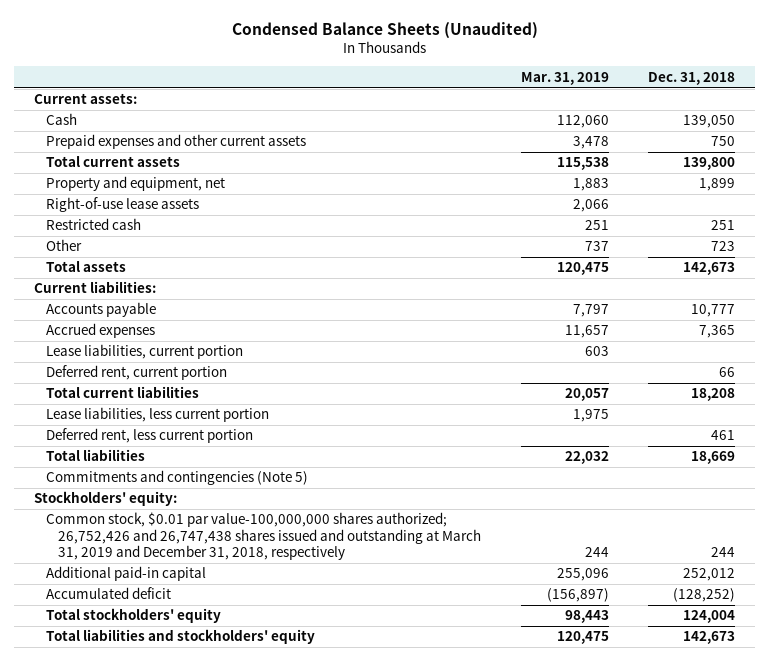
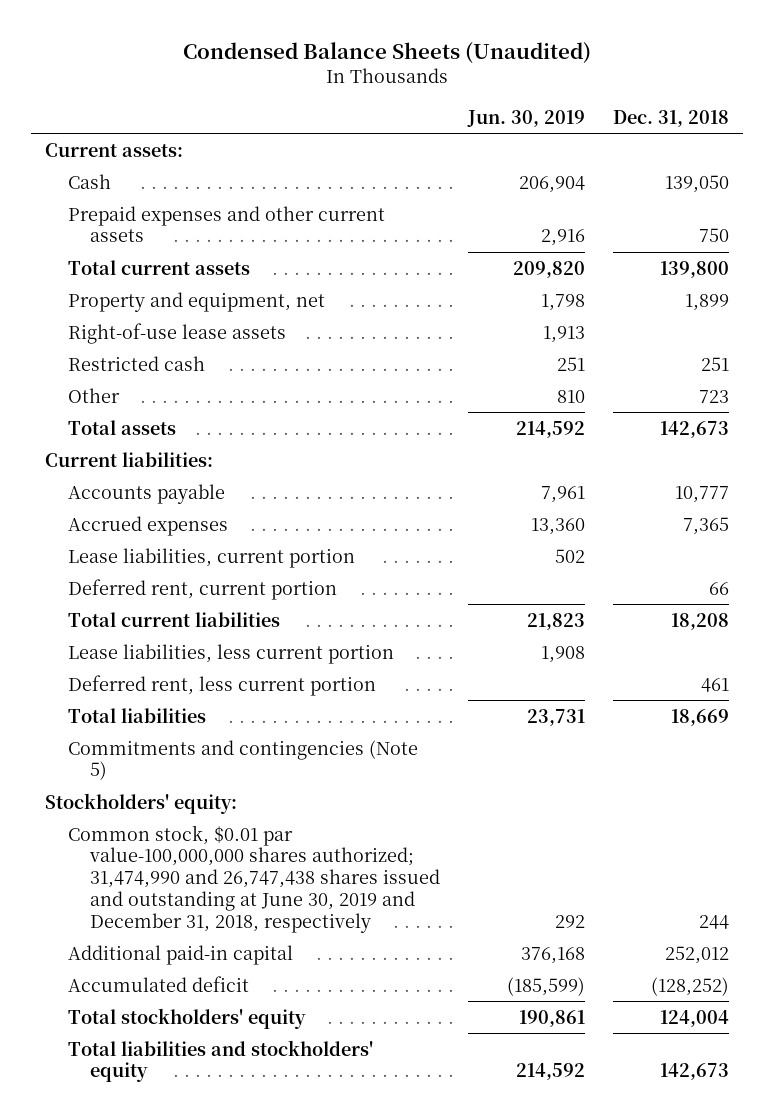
- | Mar. 31, 2019 | Dec. 31, 2018
+ | Jun. 30, 2019 | Dec. 31, 2018
- Common stock, $0.01 par value-100,000,000 shares authorized; 26,752,426 and 26,747,438 shares issued and outstanding at March 31, 2019 and December 31, 2018, respectively | 244 | 244
+ Common stock, $0.01 par value-100,000,000 shares authorized; 31,474,990 and 26,747,438 shares issued and outstanding at June 30, 2019 and December 31, 2018, respectively | 292 | 244

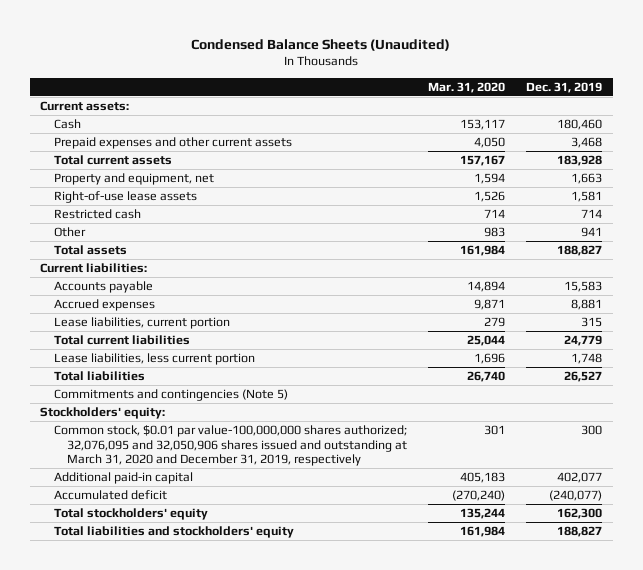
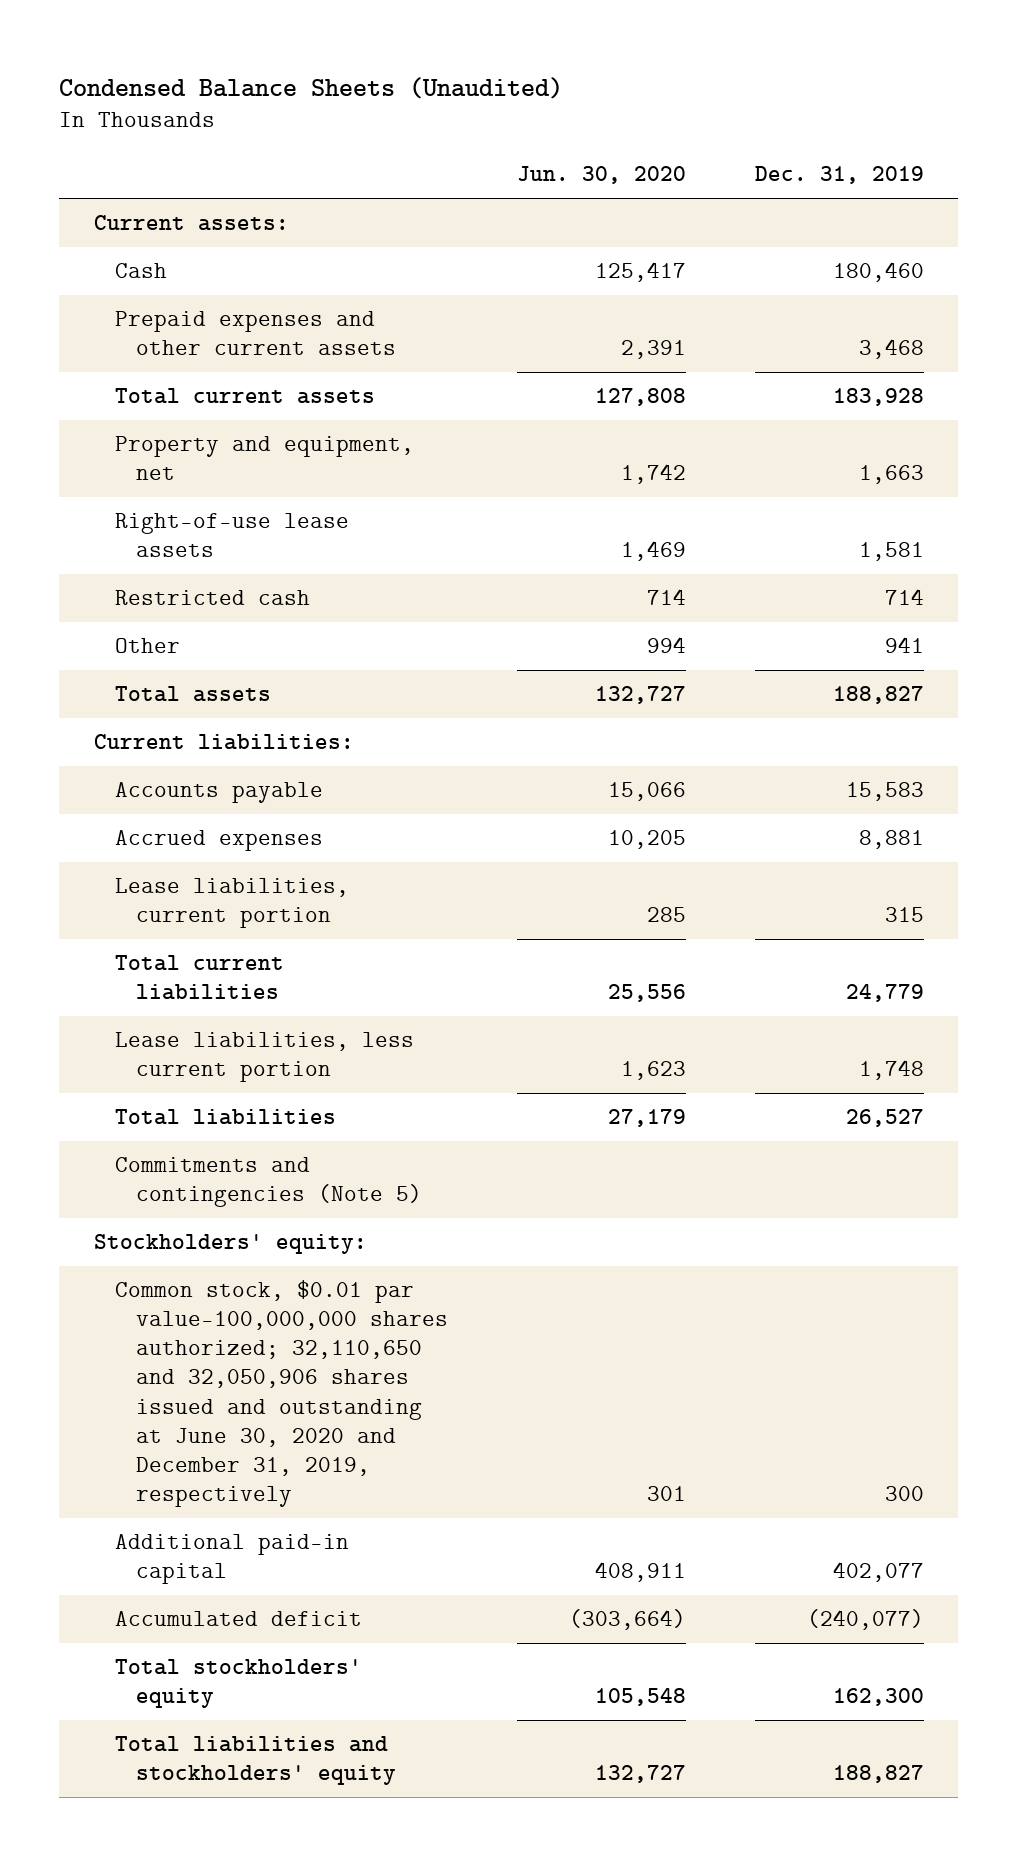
- | Mar. 31, 2020 | Dec. 31, 2019
+ | Jun. 30, 2020 | Dec. 31, 2019
- Common stock, $0.01 par value-100,000,000 shares authorized; 32,076,095 and 32,050,906 shares issued and outstanding at March 31, 2020 and December 31, 2019, respectively | 301 | 300
+ Common stock, $0.01 par value-100,000,000 shares authorized; 32,110,650 and 32,050,906 shares issued and outstanding at June 30, 2020 and December 31, 2019, respectively | 301 | 300

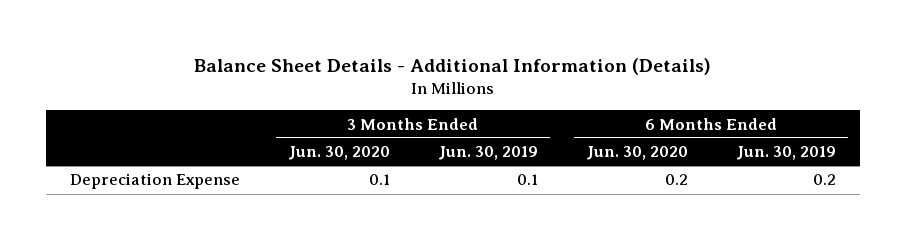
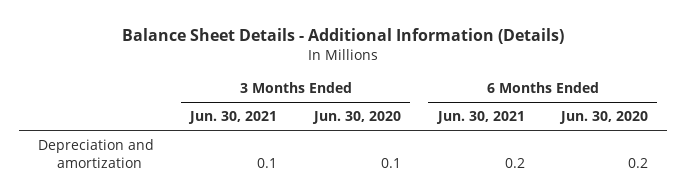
- | 3 Months Ended Jun. 30, 2020 | 3 Months Ended Jun. 30, 2019 | 6 Months Ended Jun. 30, 2020 | 6 Months Ended Jun. 30, 2019
+ | 3 Months Ended Jun. 30, 2021 | 3 Months Ended Jun. 30, 2020 | 6 Months Ended Jun. 30, 2021 | 6 Months Ended Jun. 30, 2020
- Depreciation Expense | 0.1 | 0.1 | 0.2 | 0.2
+ Depreciation and amortization | 0.1 | 0.1 | 0.2 | 0.2

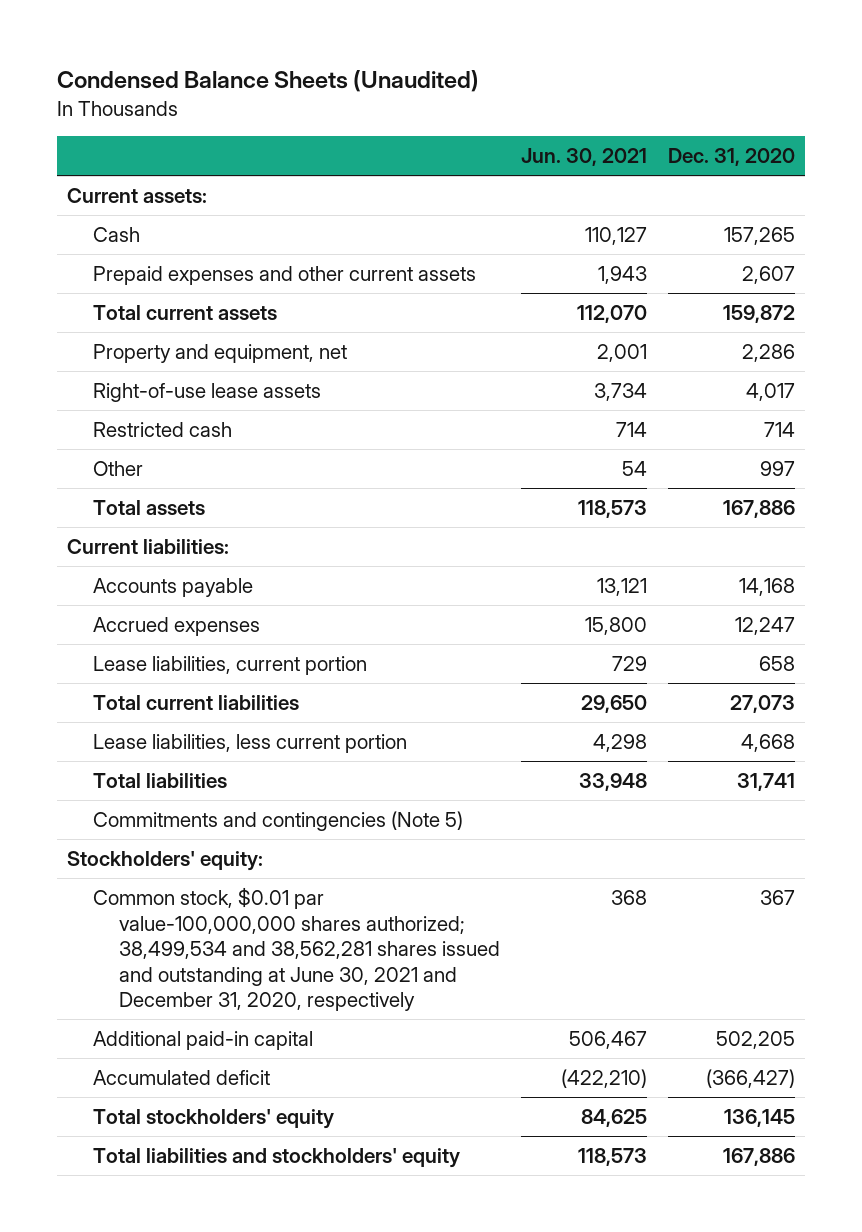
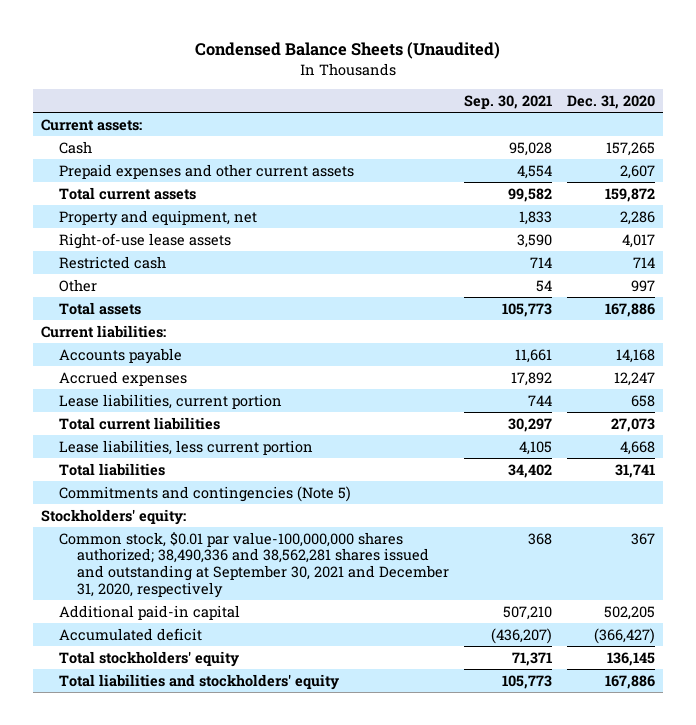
- | Jun. 30, 2021 | Dec. 31, 2020
+ | Sep. 30, 2021 | Dec. 31, 2020
- Common stock, $0.01 par value-100,000,000 shares authorized; 38,499,534 and 38,562,281 shares issued and outstanding at June 30, 2021 and December 31, 2020, respectively | 368 | 367
+ Common stock, $0.01 par value-100,000,000 shares authorized; 38,490,336 and 38,562,281 shares issued and outstanding at September 30, 2021 and December 31, 2020, respectively | 368 | 367

